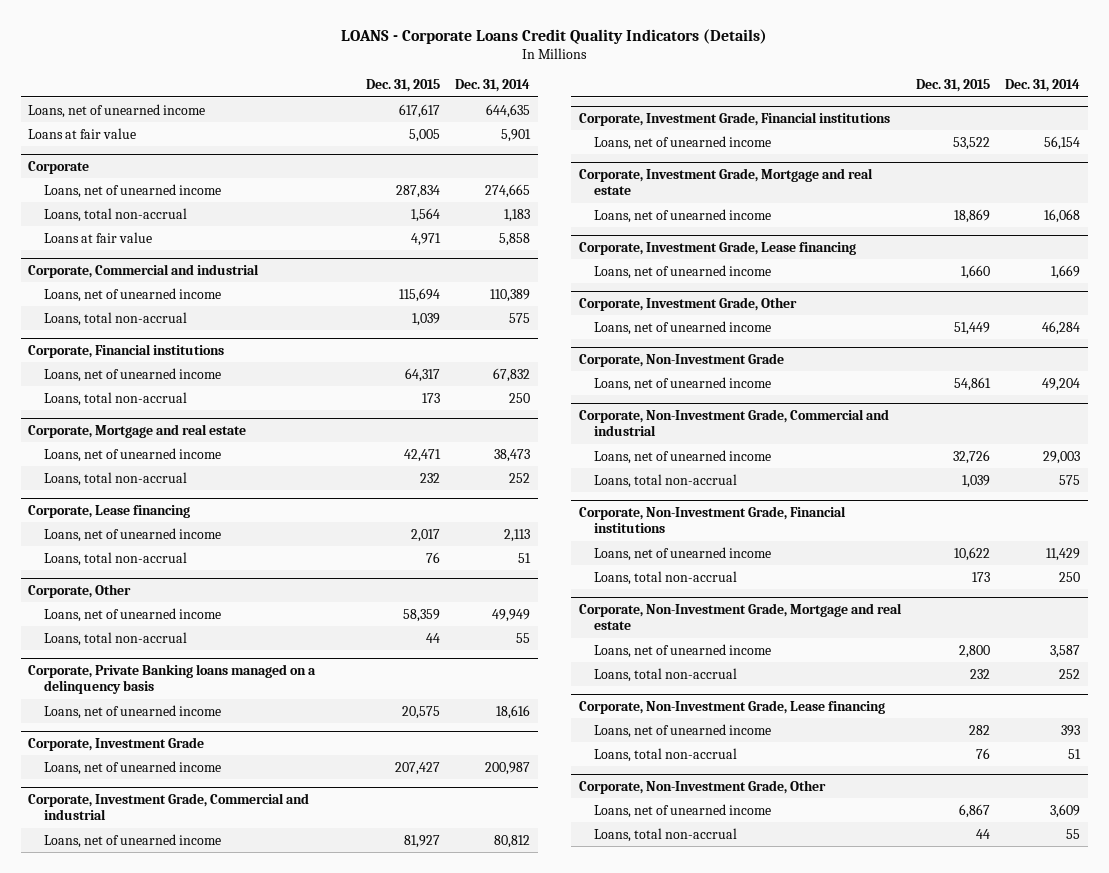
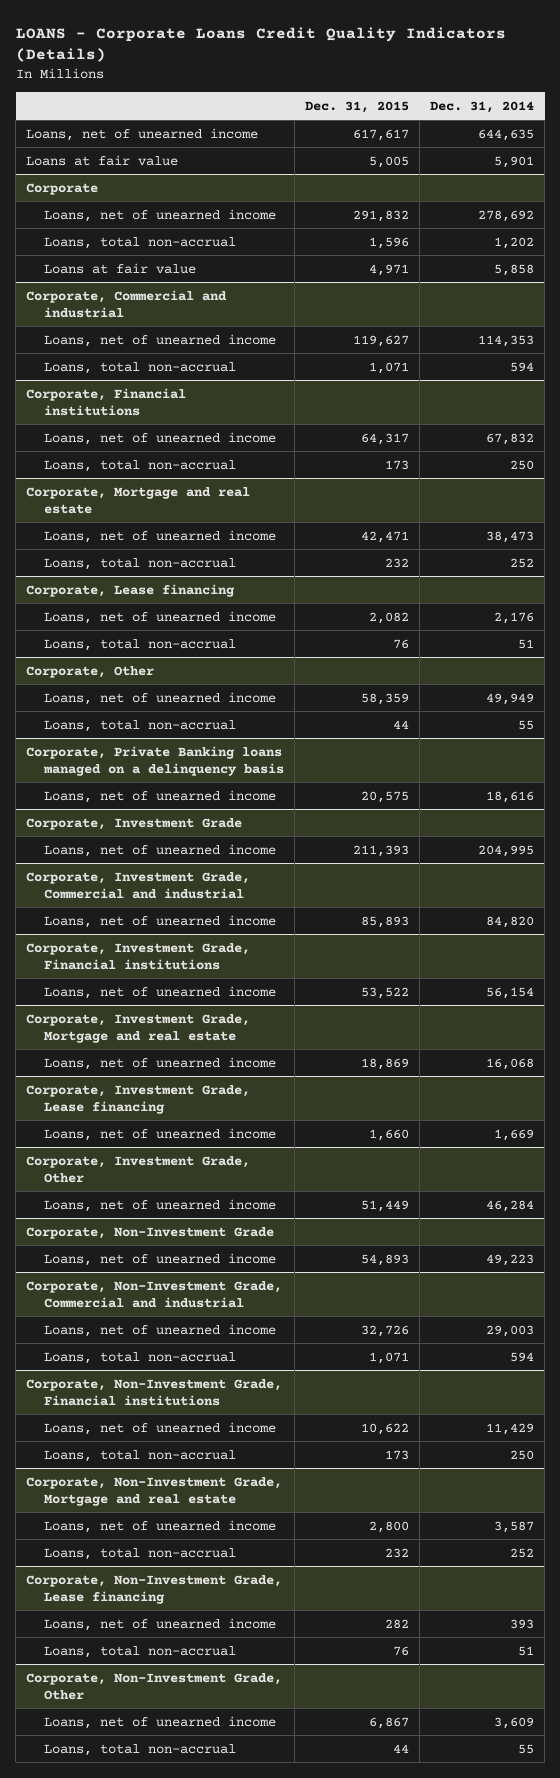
@ Corporate
- Loans, net of unearned income | 287,834 | 274,665
- Loans, total non-accrual | 1,564 | 1,183
+ Loans, net of unearned income | 291,832 | 278,692
+ Loans, total non-accrual | 1,596 | 1,202
@ Corporate, Commercial and industrial
- Loans, net of unearned income | 115,694 | 110,389
- Loans, total non-accrual | 1,039 | 575
+ Loans, net of unearned income | 119,627 | 114,353
+ Loans, total non-accrual | 1,071 | 594
@ Corporate, Lease financing
- Loans, net of unearned income | 2,017 | 2,113
+ Loans, net of unearned income | 2,082 | 2,176
@ Corporate, Investment Grade
- Loans, net of unearned income | 207,427 | 200,987
+ Loans, net of unearned income | 211,393 | 204,995
@ Corporate, Investment Grade, Commercial and industrial
- Loans, net of unearned income | 81,927 | 80,812
+ Loans, net of unearned income | 85,893 | 84,820
@ Corporate, Non-Investment Grade
- Loans, net of unearned income | 54,861 | 49,204
+ Loans, net of unearned income | 54,893 | 49,223
@ Corporate, Non-Investment Grade, Commercial and industrial
- Loans, total non-accrual | 1,039 | 575
+ Loans, total non-accrual | 1,071 | 594

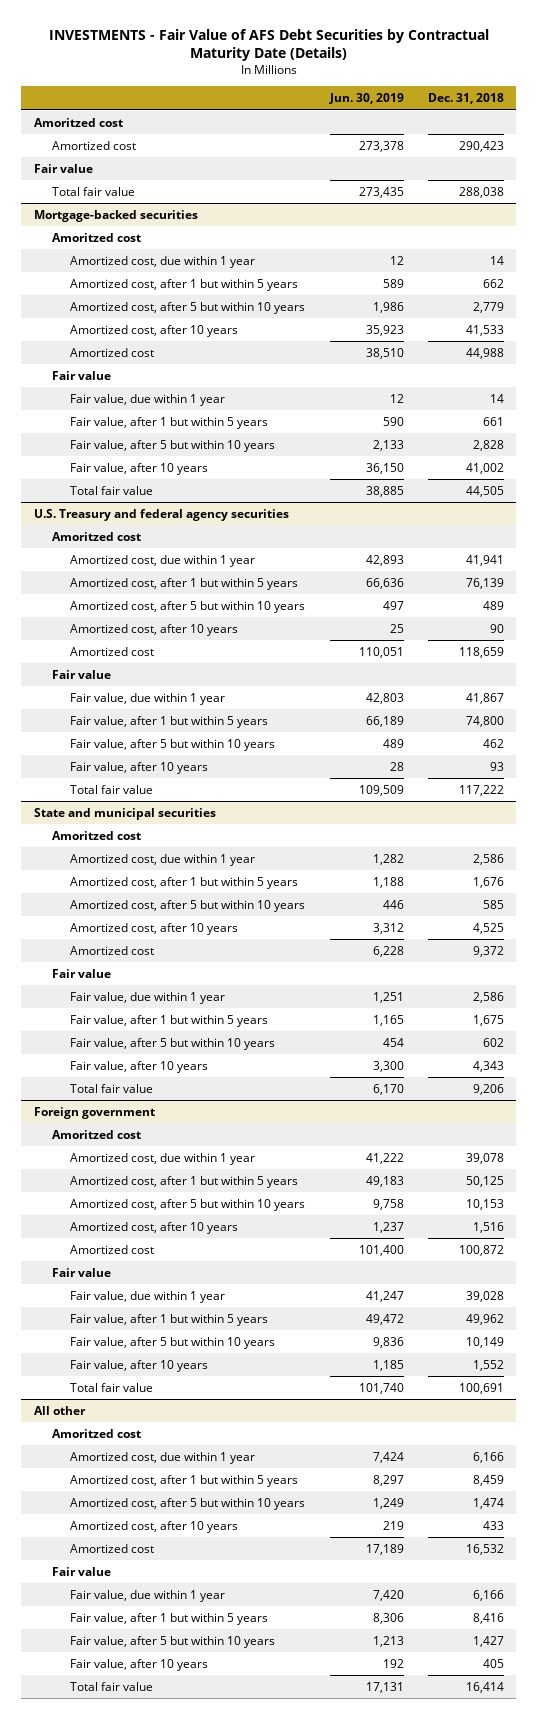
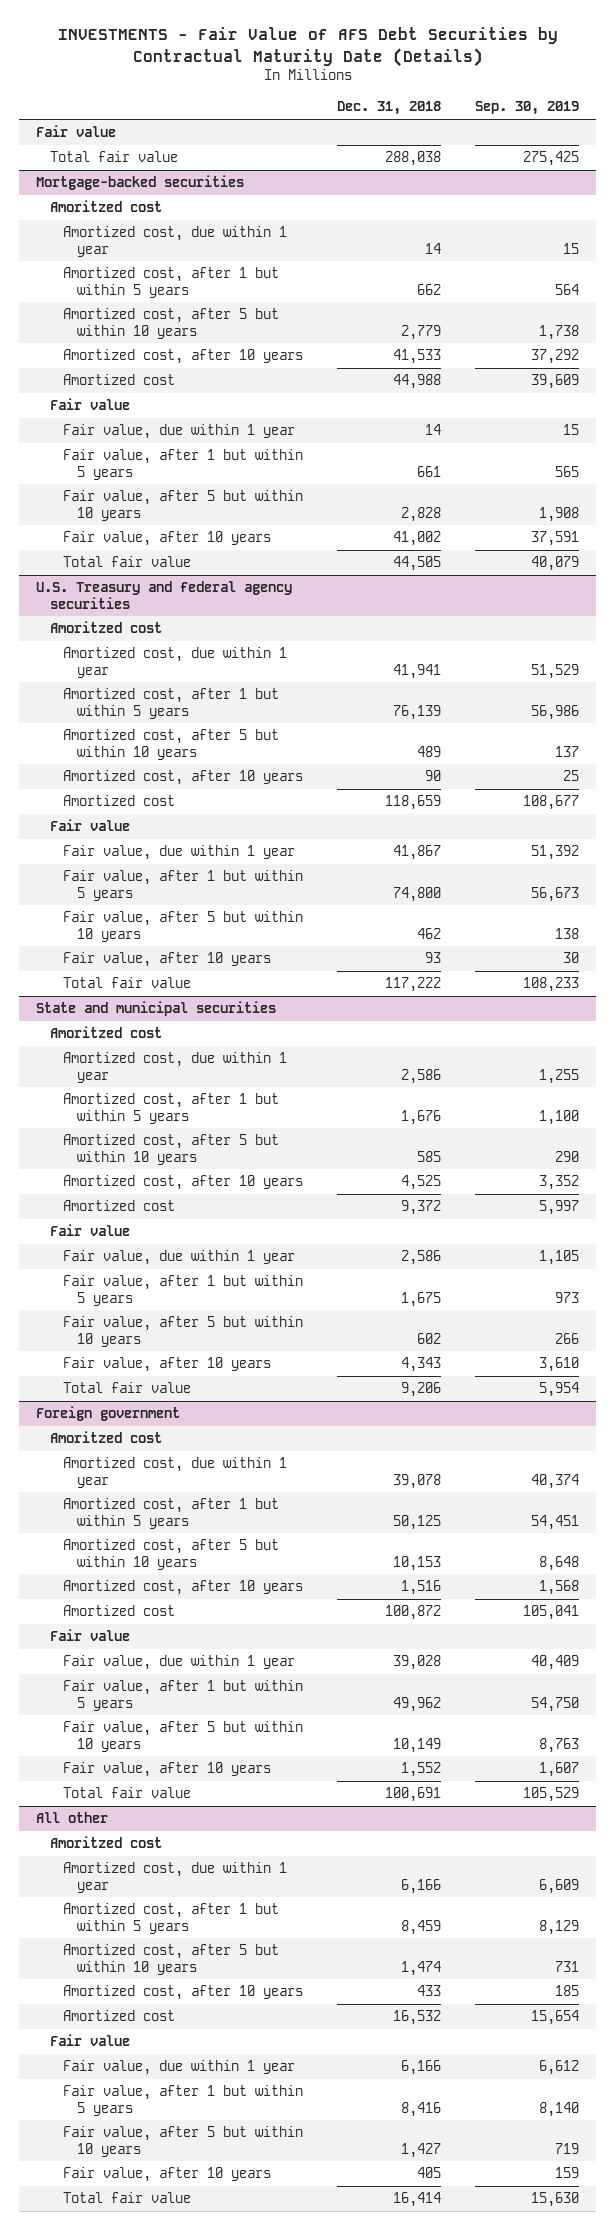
- | Jun. 30, 2019 | Dec. 31, 2018
+ | Dec. 31, 2018 | Sep. 30, 2019
- Amoritzed cost
- Amortized cost | 273,378 | 290,423

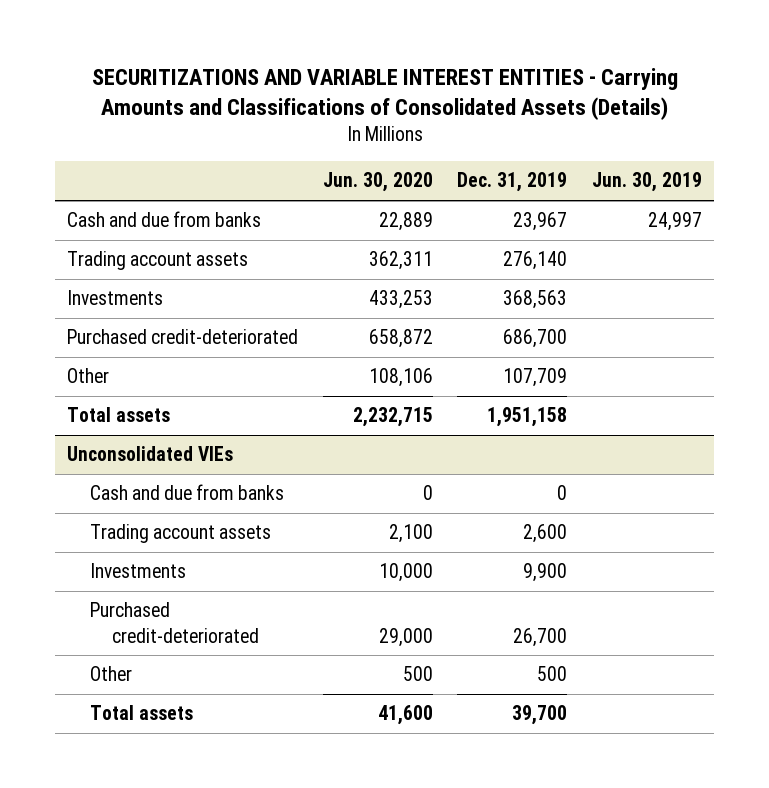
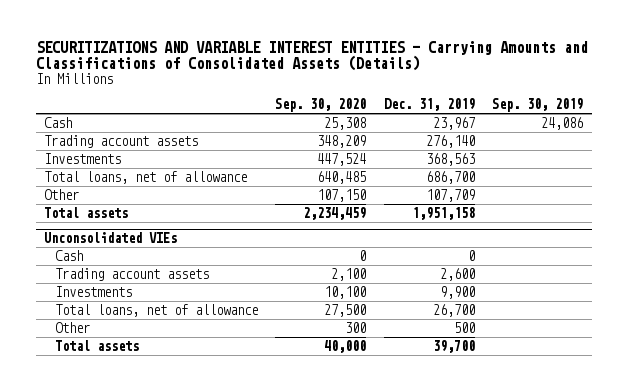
- | Jun. 30, 2020 | Dec. 31, 2019 | Jun. 30, 2019
+ | Sep. 30, 2020 | Dec. 31, 2019 | Sep. 30, 2019
- Cash and due from banks | 22,889 | 23,967 | 24,997
+ Cash | 25,308 | 23,967 | 24,086
- Purchased credit-deteriorated | 658,872 | 686,700 |
+ Total loans, net of allowance | 640,485 | 686,700 |
@ Unconsolidated VIEs
- Cash and due from banks | 0 | 0 |
+ Cash | 0 | 0 |
- Purchased credit-deteriorated | 29,000 | 26,700 |
+ Total loans, net of allowance | 27,500 | 26,700 |

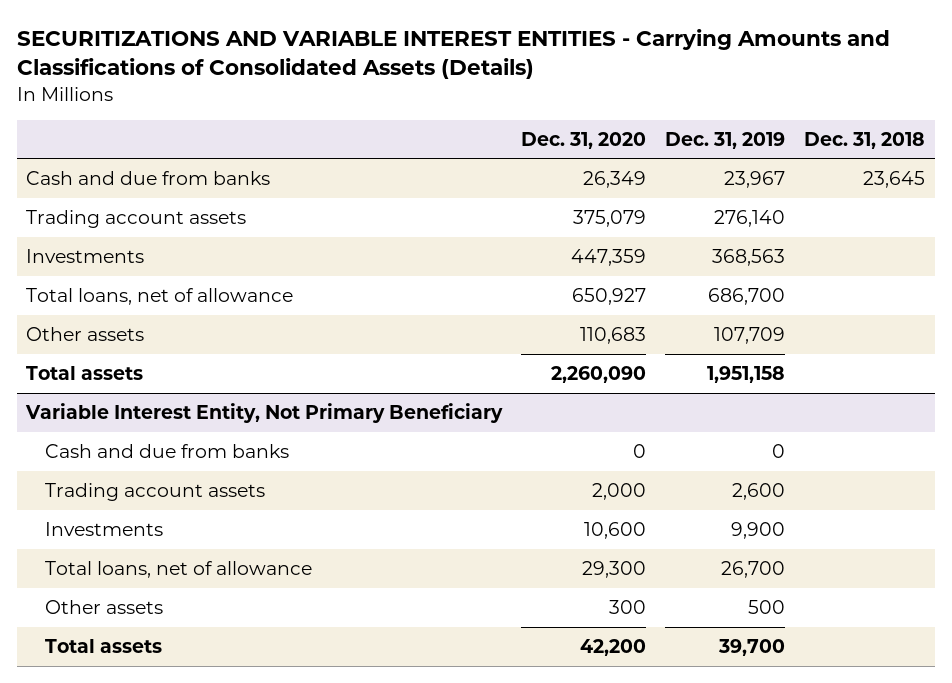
- | Sep. 30, 2020 | Dec. 31, 2019 | Sep. 30, 2019
+ | Dec. 31, 2020 | Dec. 31, 2019 | Dec. 31, 2018
- Cash | 25,308 | 23,967 | 24,086
+ Cash and due from banks | 26,349 | 23,967 | 23,645
- Other | 107,150 | 107,709 |
+ Other assets | 110,683 | 107,709 |
- Unconsolidated VIEs
- Cash | 0 | 0 |
+ Variable Interest Entity, Not Primary Beneficiary
+ Cash and due from banks | 0 | 0 |
- Other | 300 | 500 |
+ Other assets | 300 | 500 |

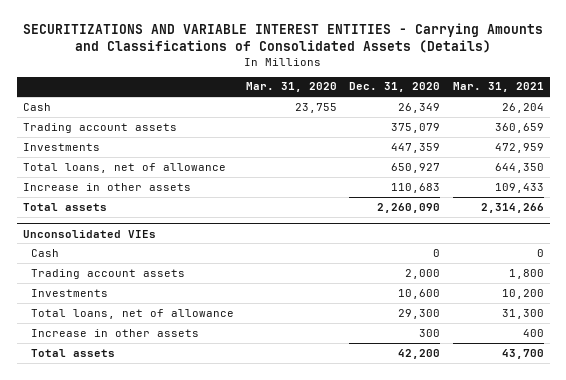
- | Dec. 31, 2020 | Dec. 31, 2019 | Dec. 31, 2018
+ | Mar. 31, 2020 | Dec. 31, 2020 | Mar. 31, 2021
- Cash and due from banks | 26,349 | 23,967 | 23,645
+ Cash | 23,755 | 26,349 | 26,204
- Other assets | 110,683 | 107,709 |
+ Increase in other assets | | 110,683 | 109,433
- Variable Interest Entity, Not Primary Beneficiary
- Cash and due from banks | 0 | 0 |
+ Unconsolidated VIEs
+ Cash | | 0 | 0
- Other assets | 300 | 500 |
+ Increase in other assets | | 300 | 400

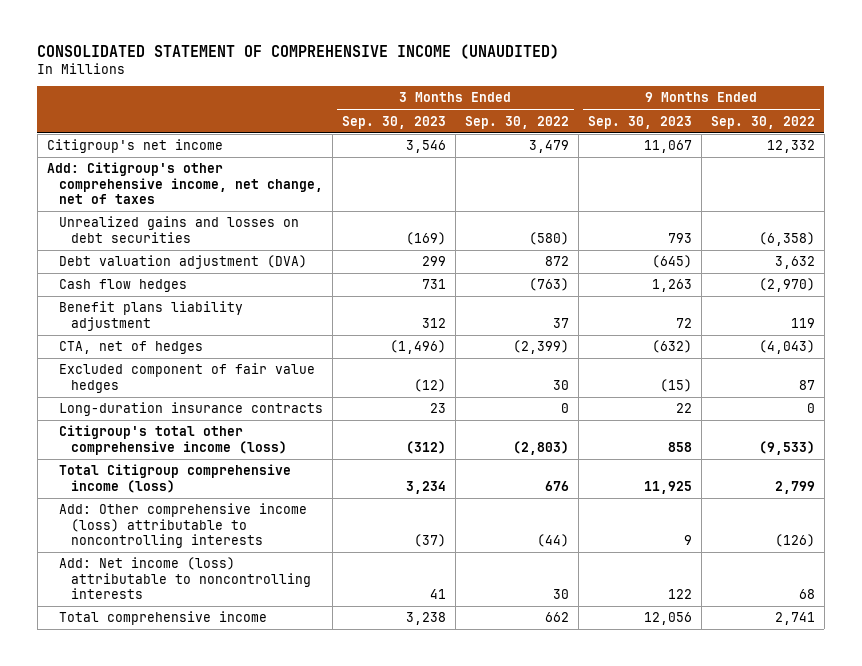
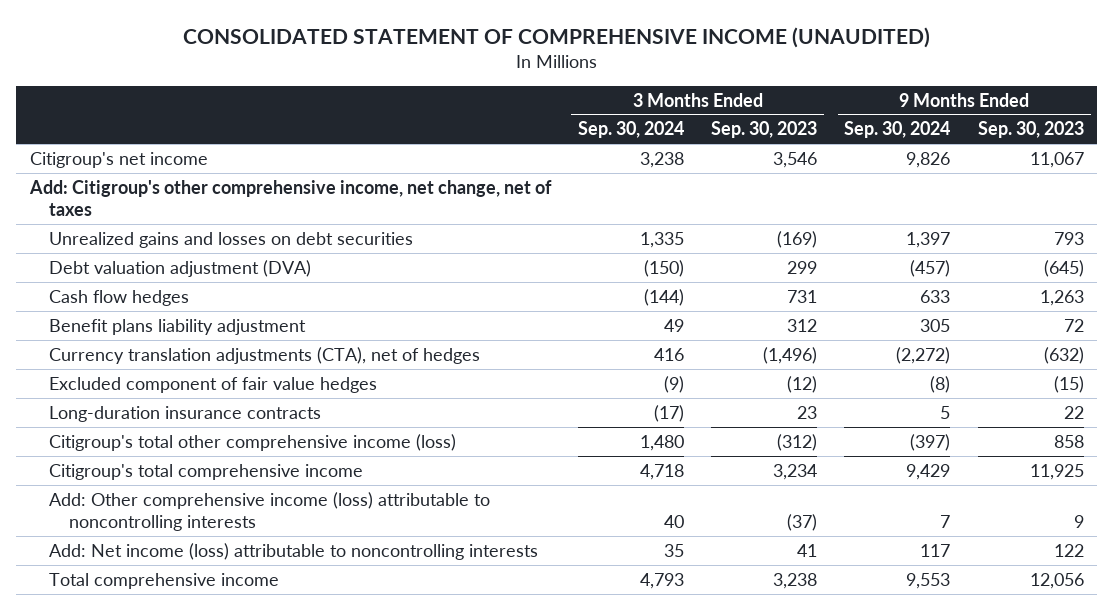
- | 3 Months Ended Sep. 30, 2023 | 3 Months Ended Sep. 30, 2022 | 9 Months Ended Sep. 30, 2023 | 9 Months Ended Sep. 30, 2022
+ | 3 Months Ended Sep. 30, 2024 | 3 Months Ended Sep. 30, 2023 | 9 Months Ended Sep. 30, 2024 | 9 Months Ended Sep. 30, 2023
- CTA, net of hedges | (1,496) | (2,399) | (632) | (4,043)
+ Currency translation adjustments (CTA), net of hedges | 416 | (1,496) | (2,272) | (632)
- Total Citigroup comprehensive income (loss) | 3,234 | 676 | 11,925 | 2,799
+ Citigroup's total comprehensive income | 4,718 | 3,234 | 9,429 | 11,925

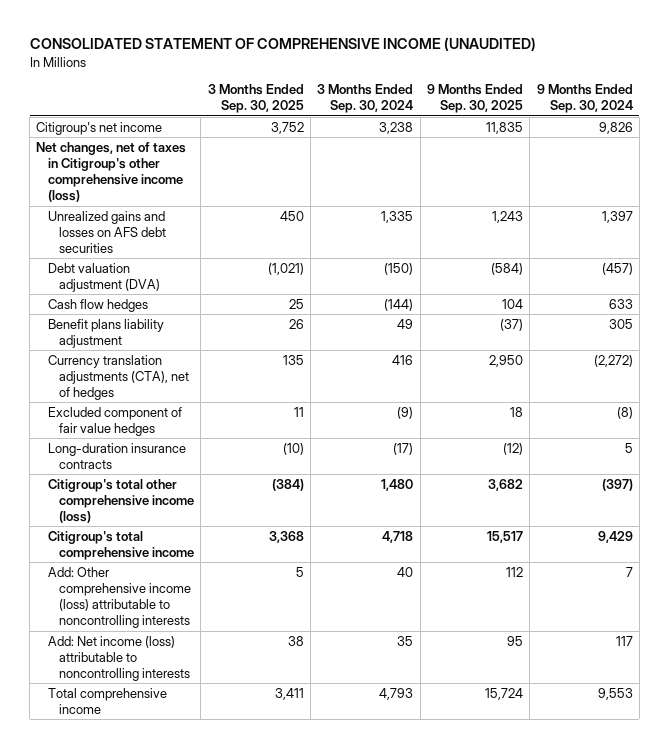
- | 3 Months Ended Sep. 30, 2024 | 3 Months Ended Sep. 30, 2023 | 9 Months Ended Sep. 30, 2024 | 9 Months Ended Sep. 30, 2023
+ | 3 Months Ended Sep. 30, 2025 | 3 Months Ended Sep. 30, 2024 | 9 Months Ended Sep. 30, 2025 | 9 Months Ended Sep. 30, 2024
- Add: Citigroup's other comprehensive income, net change, net of taxes
- Unrealized gains and losses on debt securities | 1,335 | (169) | 1,397 | 793
+ Net changes, net of taxes in Citigroup's other comprehensive income (loss)
+ Unrealized gains and losses on AFS debt securities | 450 | 1,335 | 1,243 | 1,397

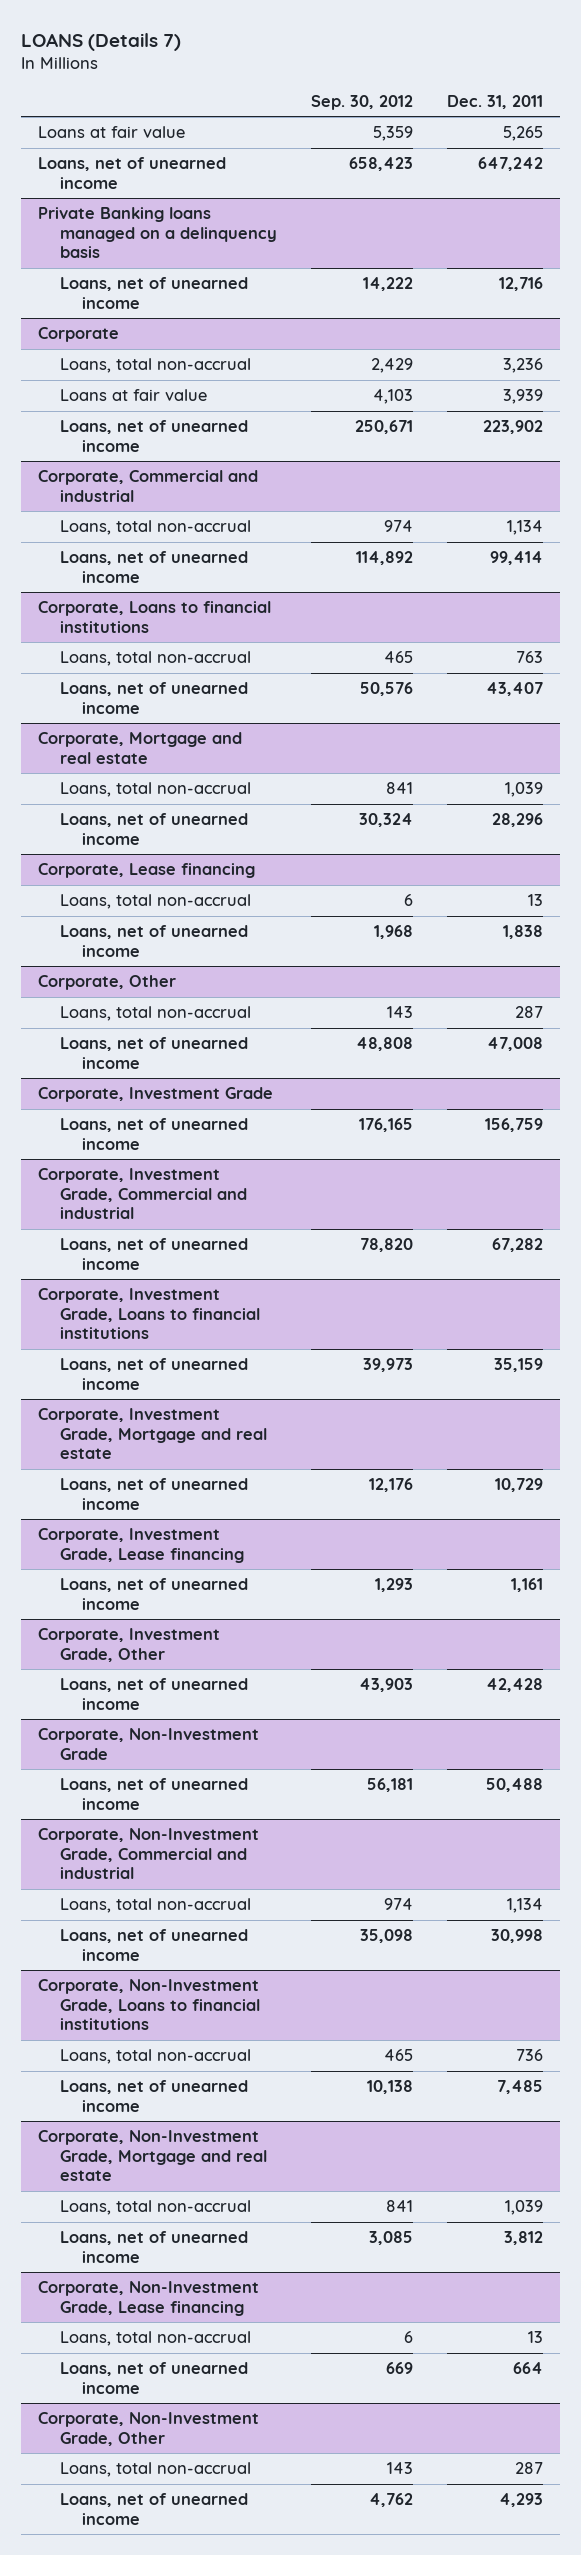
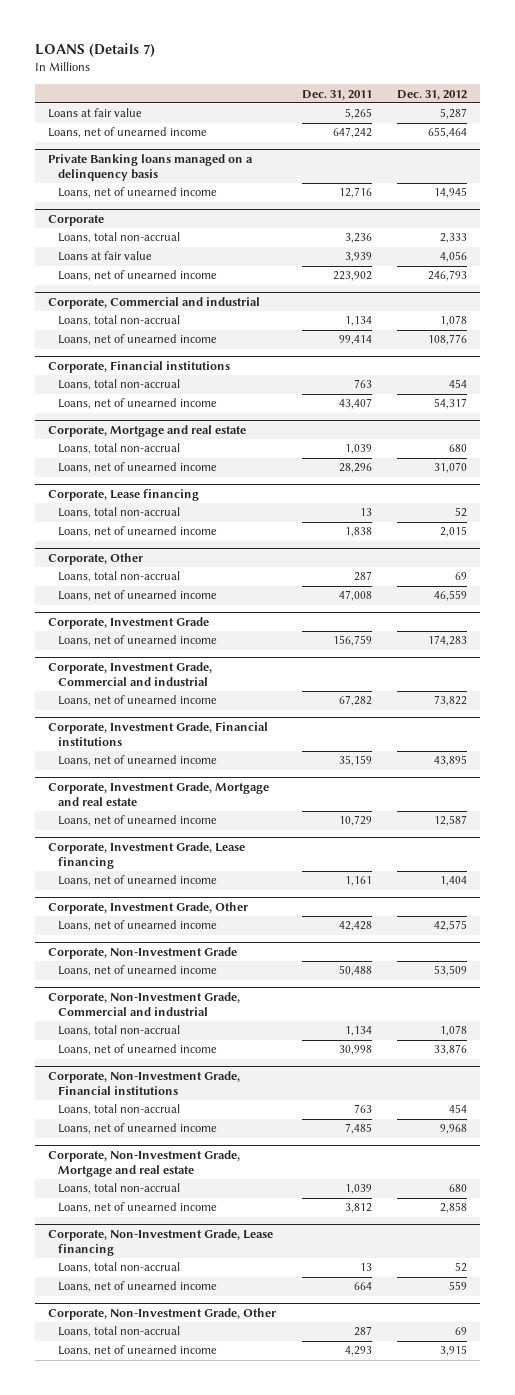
- | Sep. 30, 2012 | Dec. 31, 2011
+ | Dec. 31, 2011 | Dec. 31, 2012
- Corporate, Loans to financial institutions
+ Corporate, Financial institutions
- Corporate, Investment Grade, Loans to financial institutions
+ Corporate, Investment Grade, Financial institutions
- Corporate, Non-Investment Grade, Loans to financial institutions
- Loans, total non-accrual | 465 | 736
+ Corporate, Non-Investment Grade, Financial institutions
+ Loans, total non-accrual | 763 | 454

